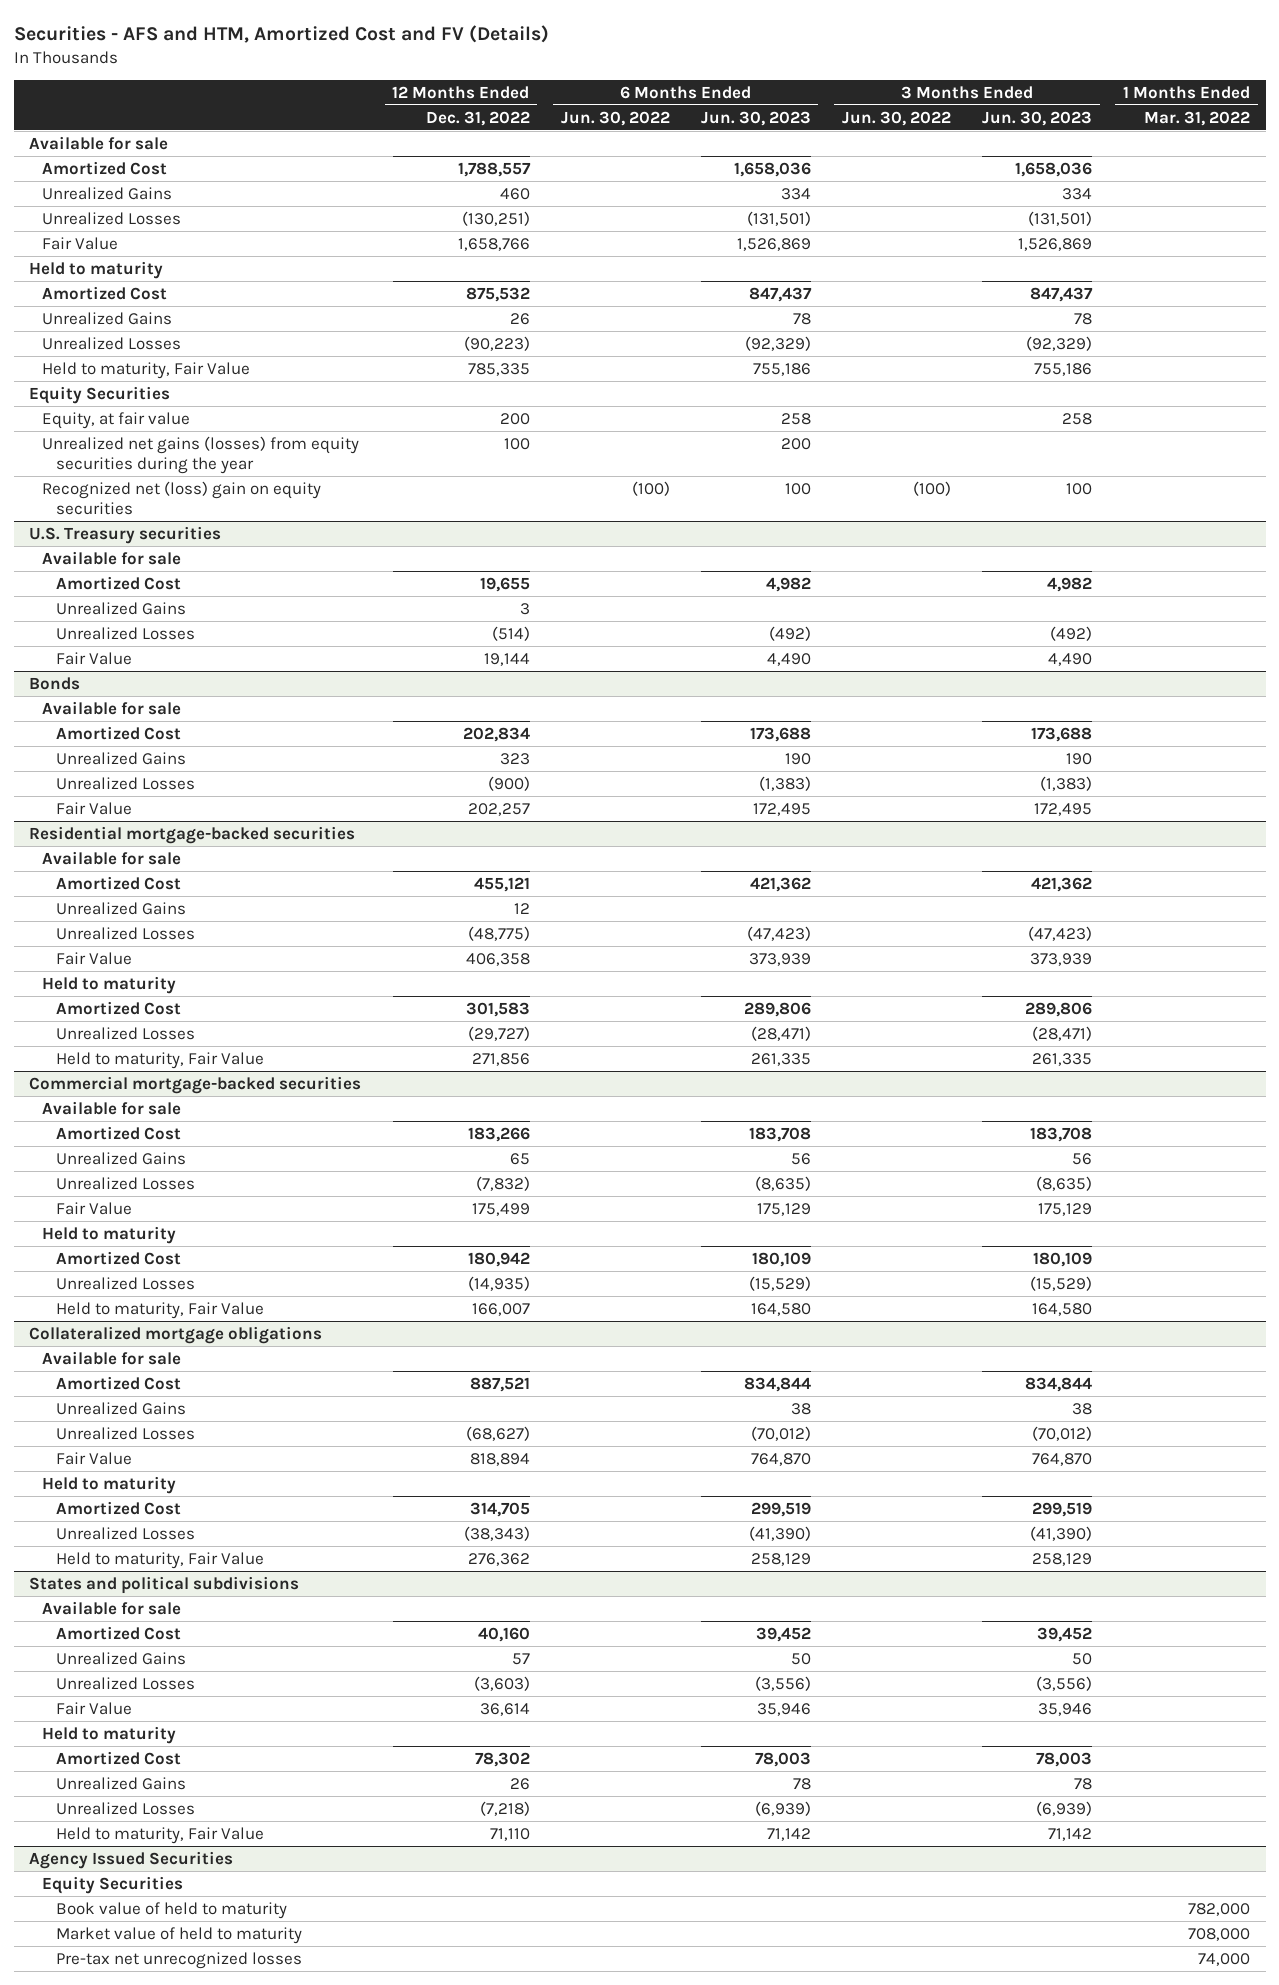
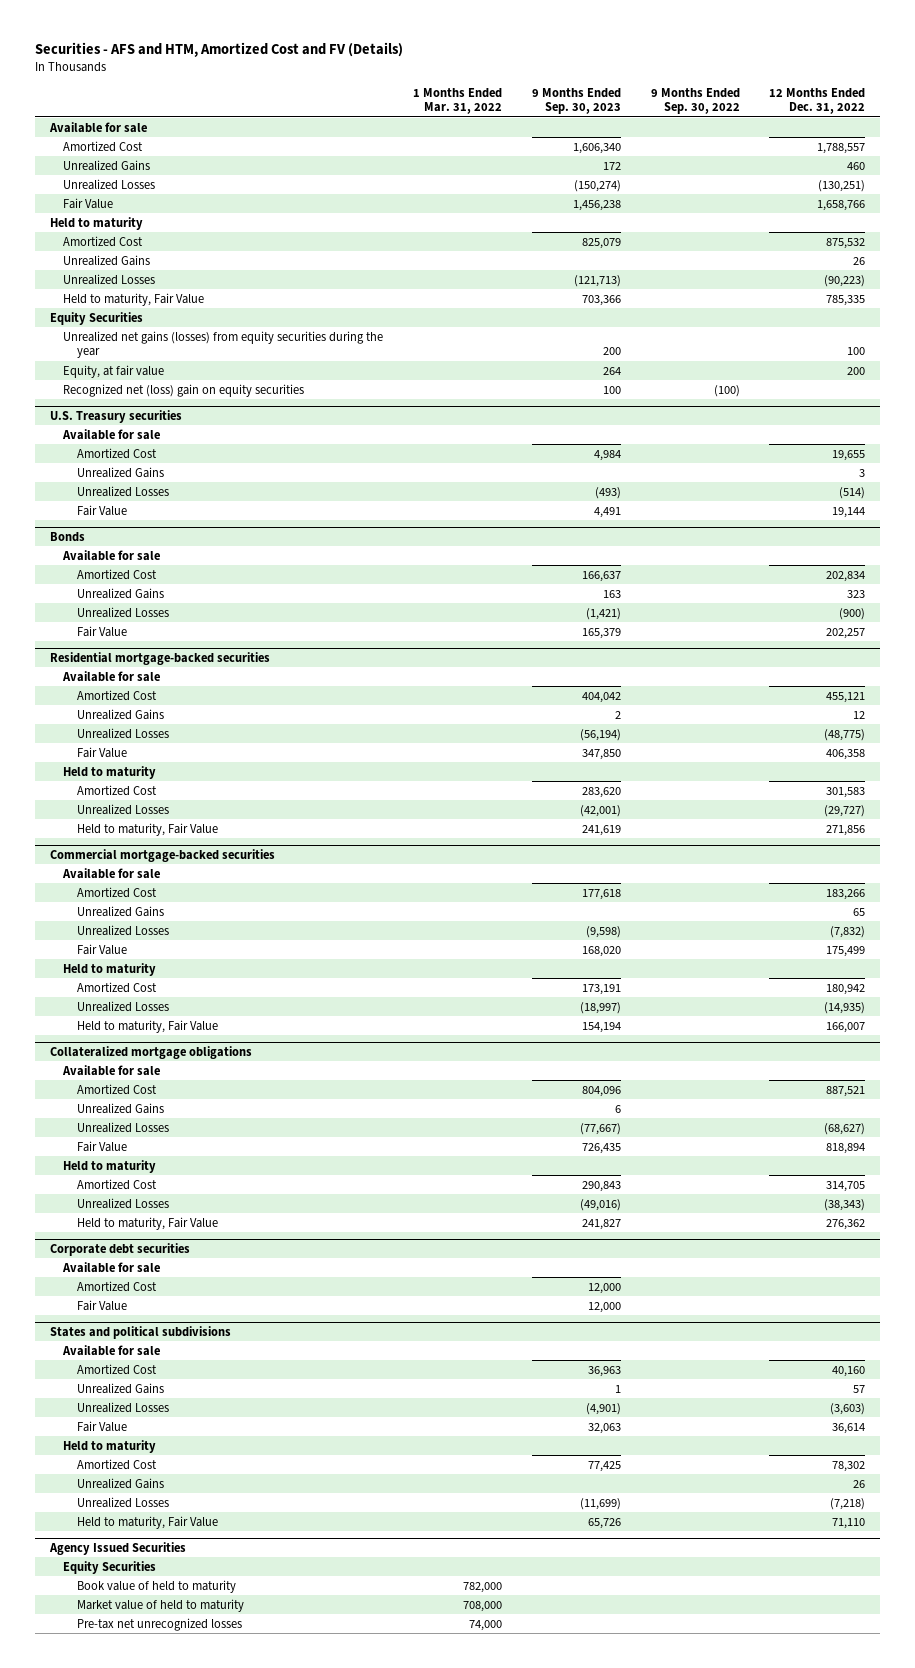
- | 12 Months Ended Dec. 31, 2022 | 6 Months Ended Jun. 30, 2022 | 6 Months Ended Jun. 30, 2023 | 3 Months Ended Jun. 30, 2022 | 3 Months Ended Jun. 30, 2023 | 1 Months Ended Mar. 31, 2022
+ | 1 Months Ended Mar. 31, 2022 | 9 Months Ended Sep. 30, 2023 | 9 Months Ended Sep. 30, 2022 | 12 Months Ended Dec. 31, 2022
moved down: Equity, at fair value | | 264 | | 200
+ Corporate debt securities
+ Available for sale
+ Amortized Cost | | 12,000 | |
+ Fair Value | | 12,000 | |

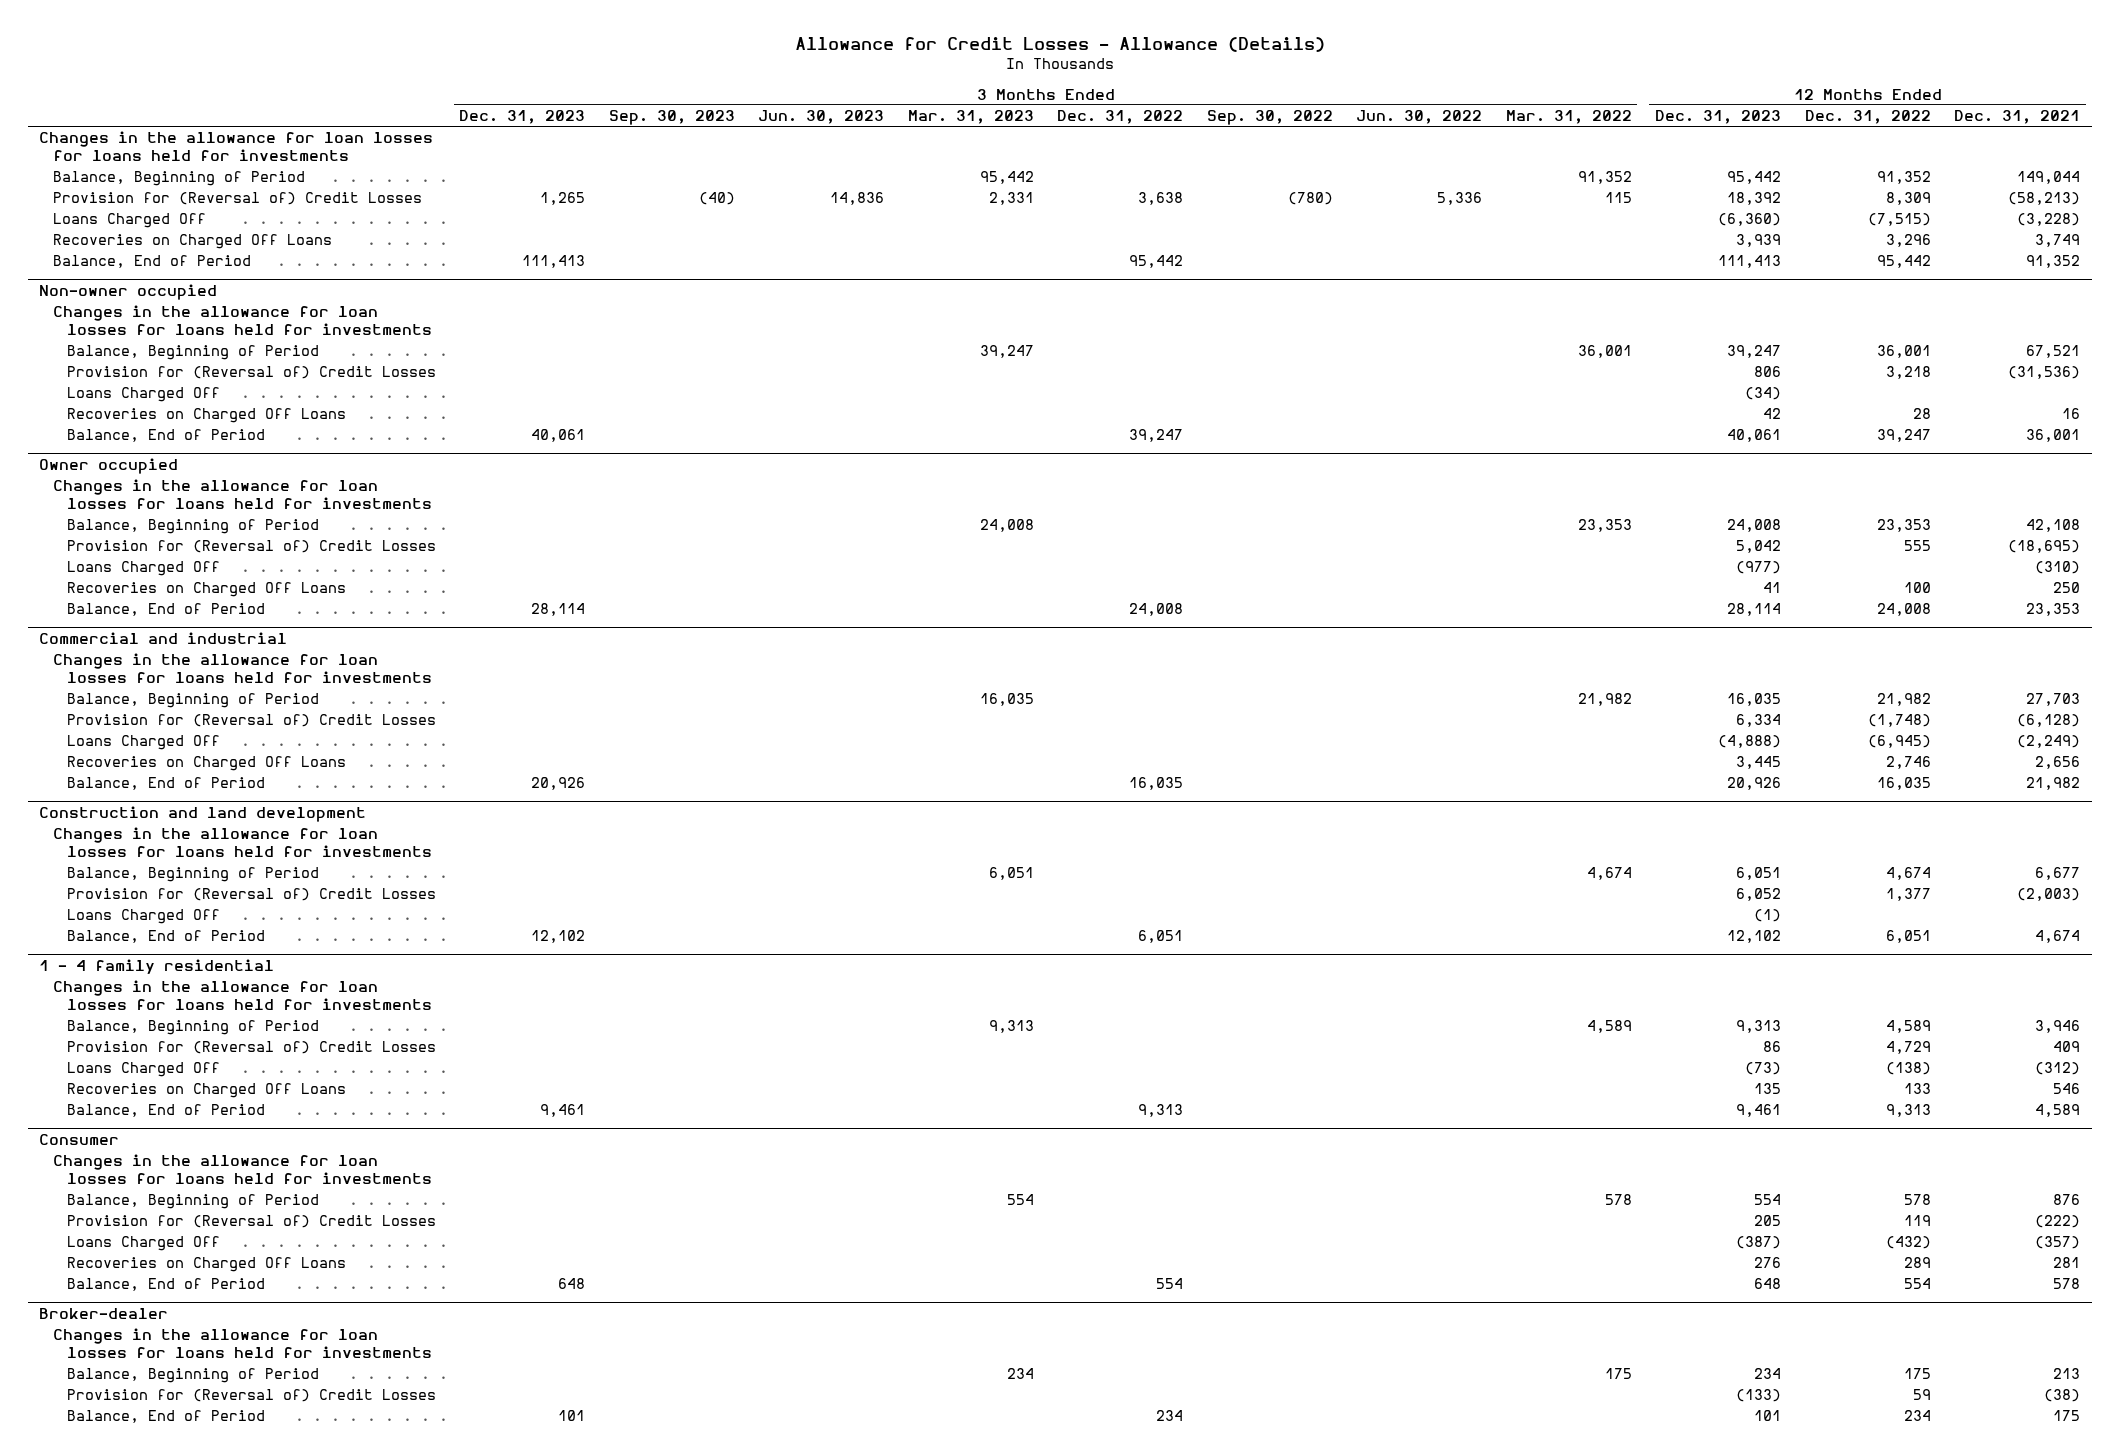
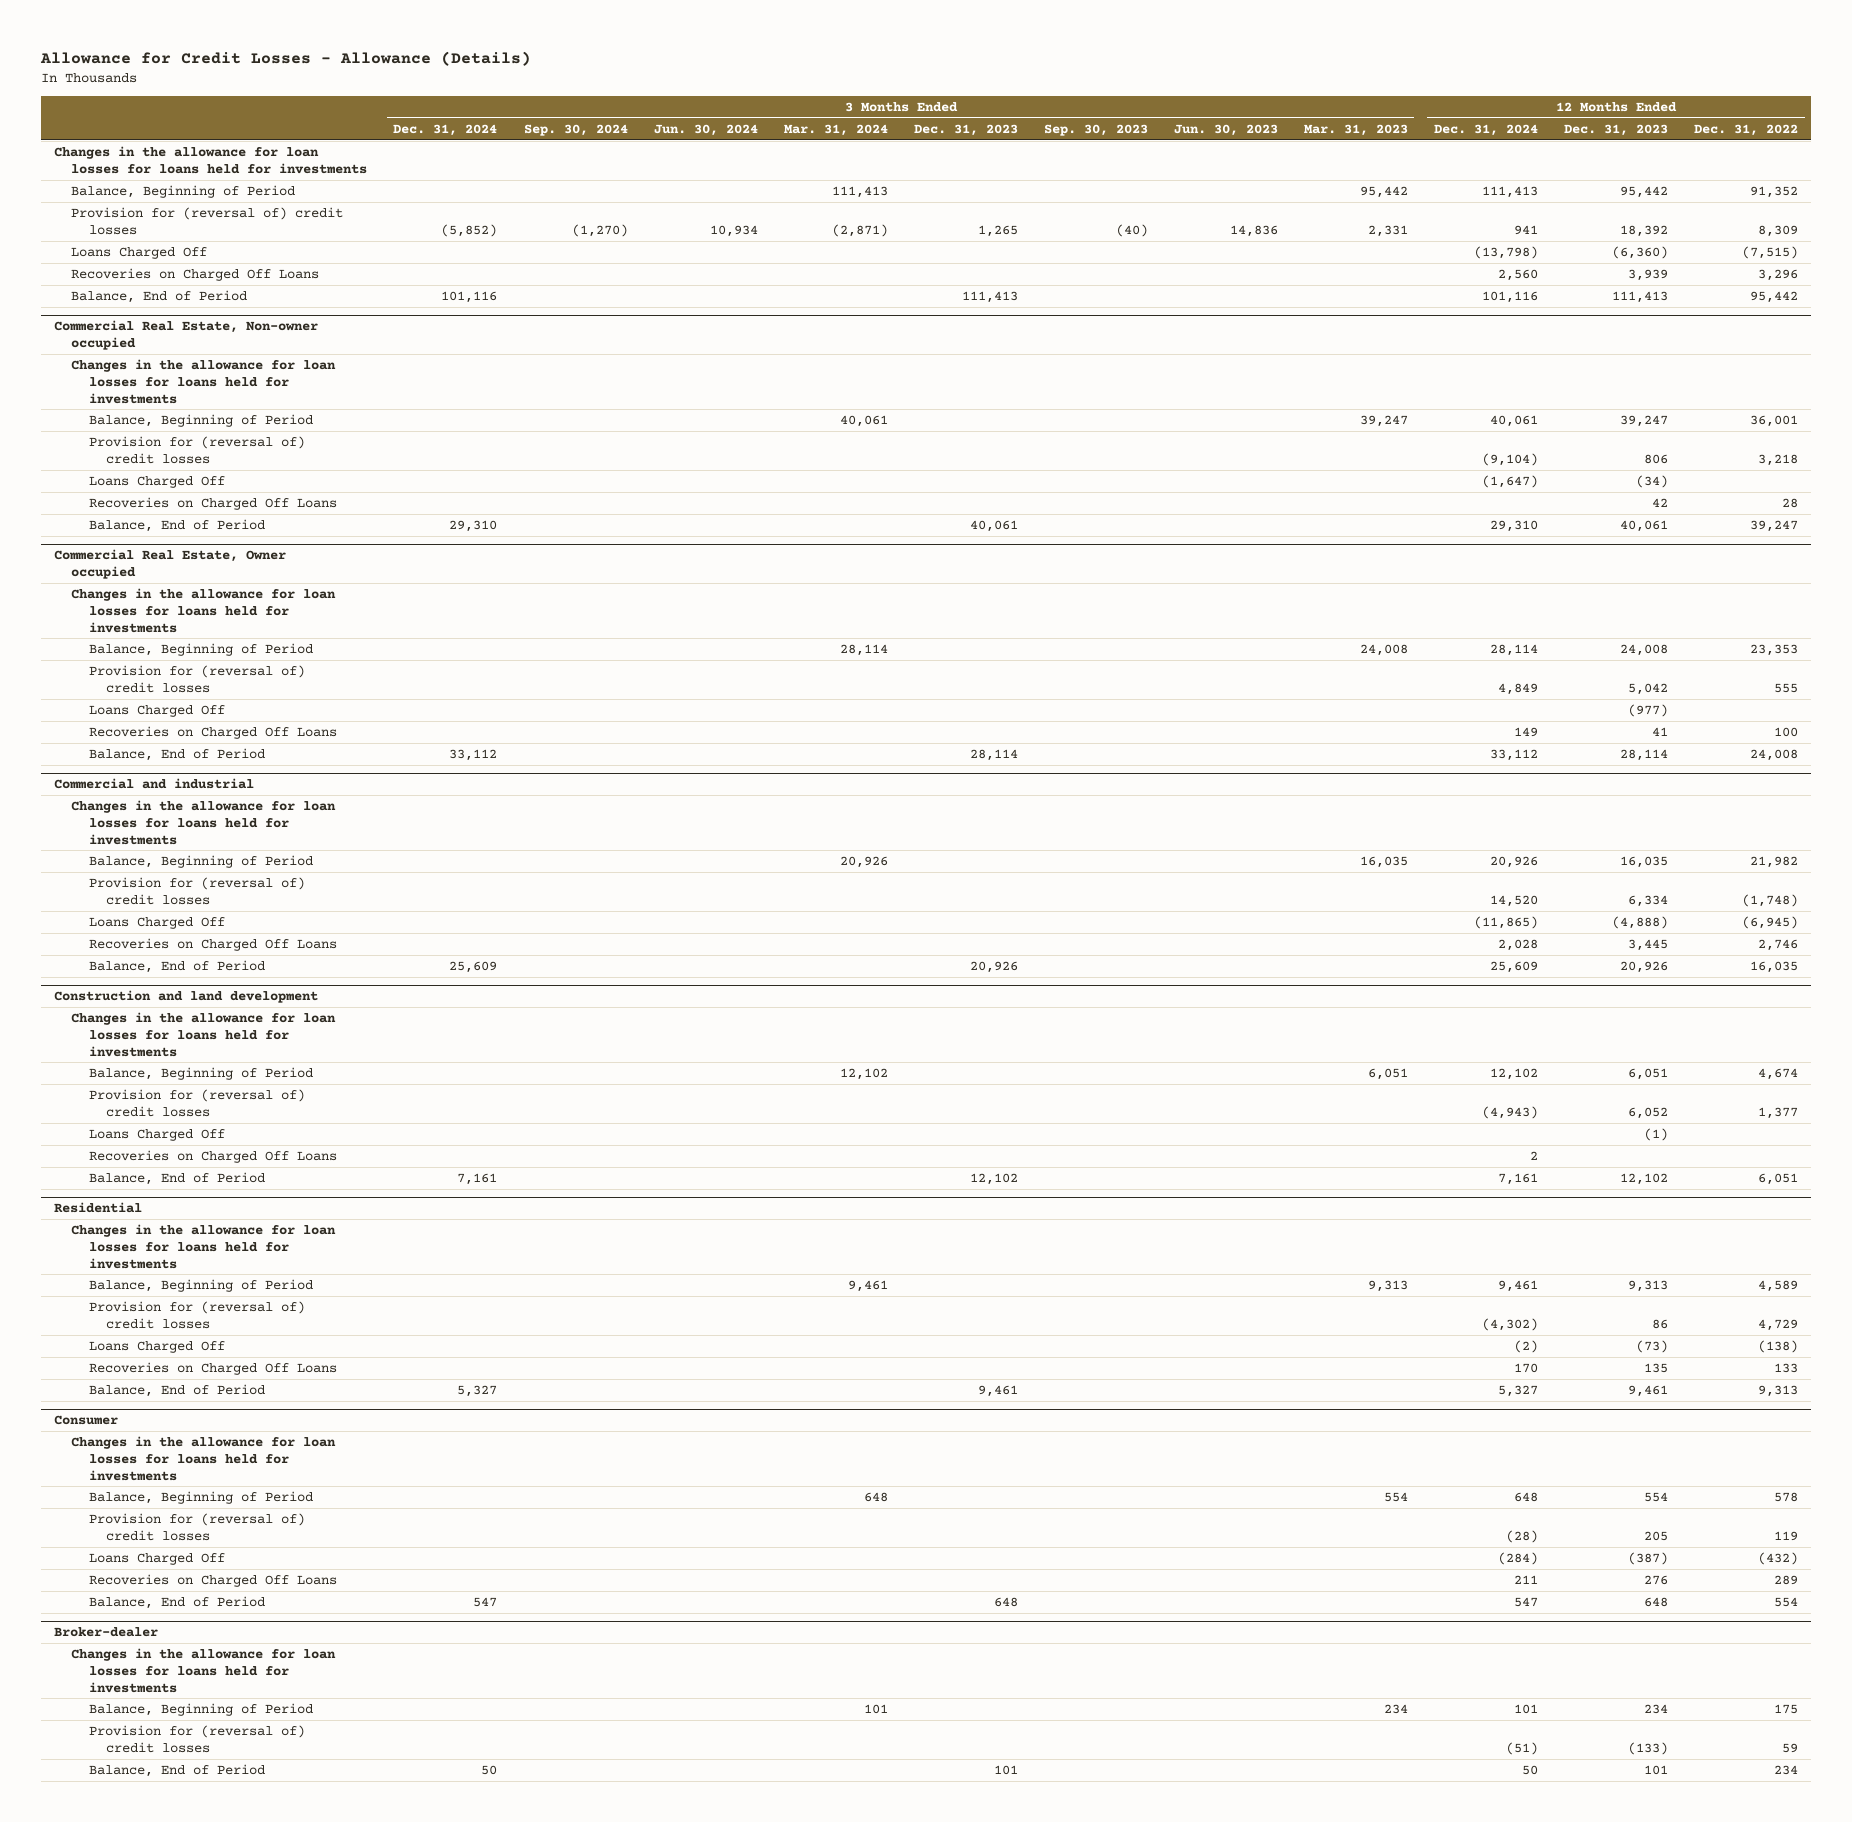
- | 3 Months Ended Dec. 31, 2023 | 3 Months Ended Sep. 30, 2023 | 3 Months Ended Jun. 30, 2023 | 3 Months Ended Mar. 31, 2023 | 3 Months Ended Dec. 31, 2022 | 3 Months Ended Sep. 30, 2022 | 3 Months Ended Jun. 30, 2022 | 3 Months Ended Mar. 31, 2022 | 12 Months Ended Dec. 31, 2023 | 12 Months Ended Dec. 31, 2022 | 12 Months Ended Dec. 31, 2021
+ | 3 Months Ended Dec. 31, 2024 | 3 Months Ended Sep. 30, 2024 | 3 Months Ended Jun. 30, 2024 | 3 Months Ended Mar. 31, 2024 | 3 Months Ended Dec. 31, 2023 | 3 Months Ended Sep. 30, 2023 | 3 Months Ended Jun. 30, 2023 | 3 Months Ended Mar. 31, 2023 | 12 Months Ended Dec. 31, 2024 | 12 Months Ended Dec. 31, 2023 | 12 Months Ended Dec. 31, 2022
- Provision for (Reversal of) Credit Losses | 1,265 | (40) | 14,836 | 2,331 | 3,638 | (780) | 5,336 | 115 | 18,392 | 8,309 | (58,213)
+ Provision for (reversal of) credit losses | (5,852) | (1,270) | 10,934 | (2,871) | 1,265 | (40) | 14,836 | 2,331 | 941 | 18,392 | 8,309
- Non-owner occupied
+ Commercial Real Estate, Non-owner occupied
- Provision for (Reversal of) Credit Losses | | | | | | | | | 806 | 3,218 | (31,536)
+ Provision for (reversal of) credit losses | | | | | | | | | (9,104) | 806 | 3,218
- Owner occupied
+ Commercial Real Estate, Owner occupied
- Provision for (Reversal of) Credit Losses | | | | | | | | | 5,042 | 555 | (18,695)
+ Provision for (reversal of) credit losses | | | | | | | | | 4,849 | 5,042 | 555
@ Commercial and industrial
- Provision for (Reversal of) Credit Losses | | | | | | | | | 6,334 | (1,748) | (6,128)
+ Provision for (reversal of) credit losses | | | | | | | | | 14,520 | 6,334 | (1,748)
@ Construction and land development
- Provision for (Reversal of) Credit Losses | | | | | | | | | 6,052 | 1,377 | (2,003)
+ Provision for (reversal of) credit losses | | | | | | | | | (4,943) | 6,052 | 1,377
+ Recoveries on Charged Off Loans | | | | | | | | | 2 | |
- 1 - 4 family residential
+ Residential
- Provision for (Reversal of) Credit Losses | | | | | | | | | 86 | 4,729 | 409
+ Provision for (reversal of) credit losses | | | | | | | | | (4,302) | 86 | 4,729
@ Consumer
- Provision for (Reversal of) Credit Losses | | | | | | | | | 205 | 119 | (222)
+ Provision for (reversal of) credit losses | | | | | | | | | (28) | 205 | 119
@ Broker-dealer
- Provision for (Reversal of) Credit Losses | | | | | | | | | (133) | 59 | (38)
+ Provision for (reversal of) credit losses | | | | | | | | | (51) | (133) | 59

